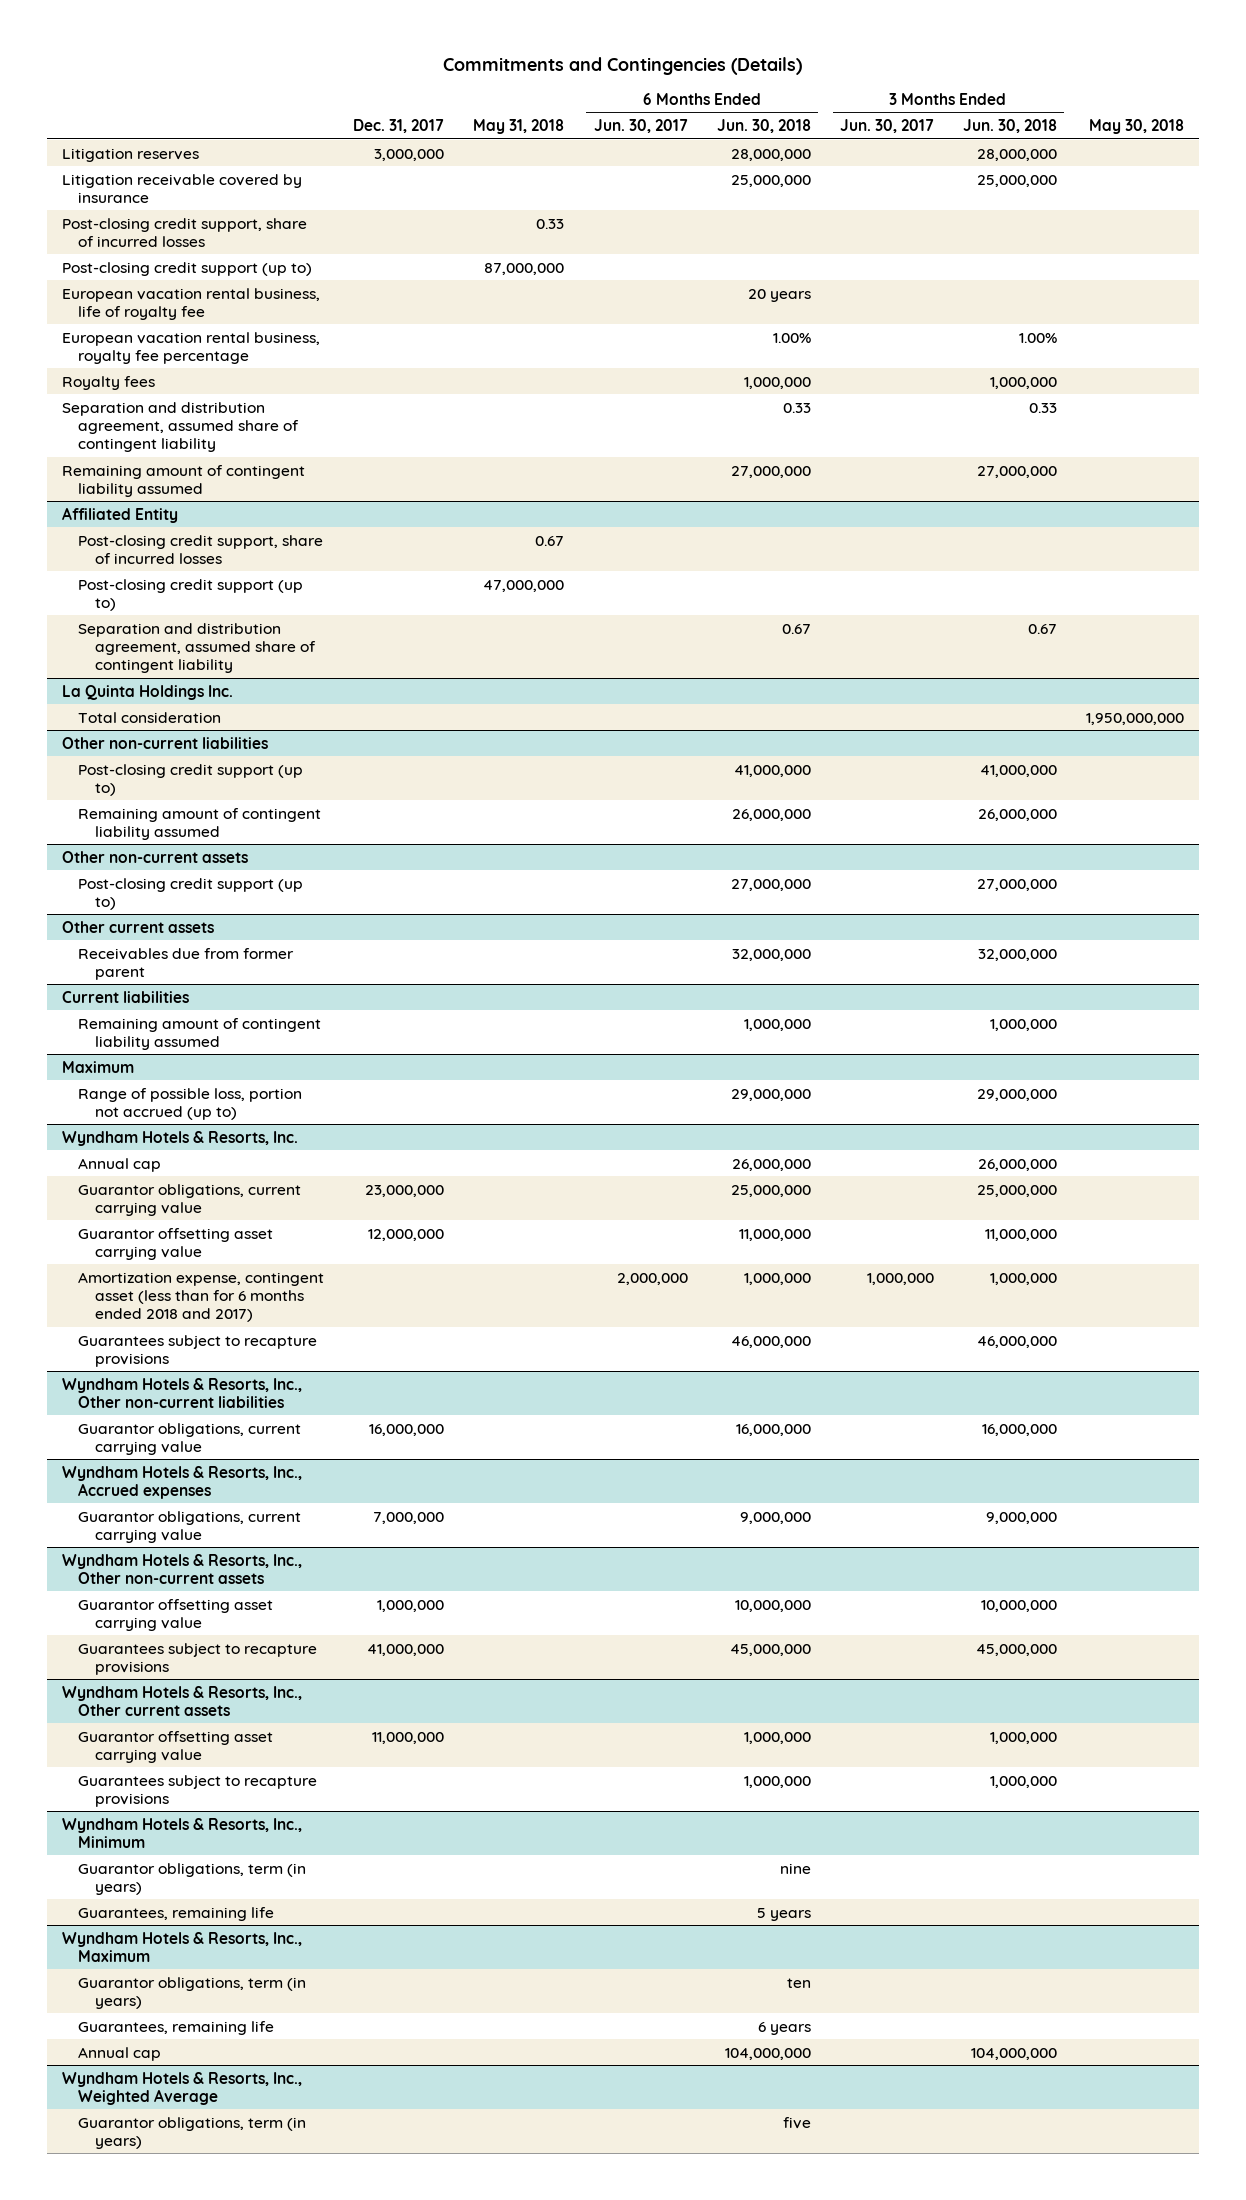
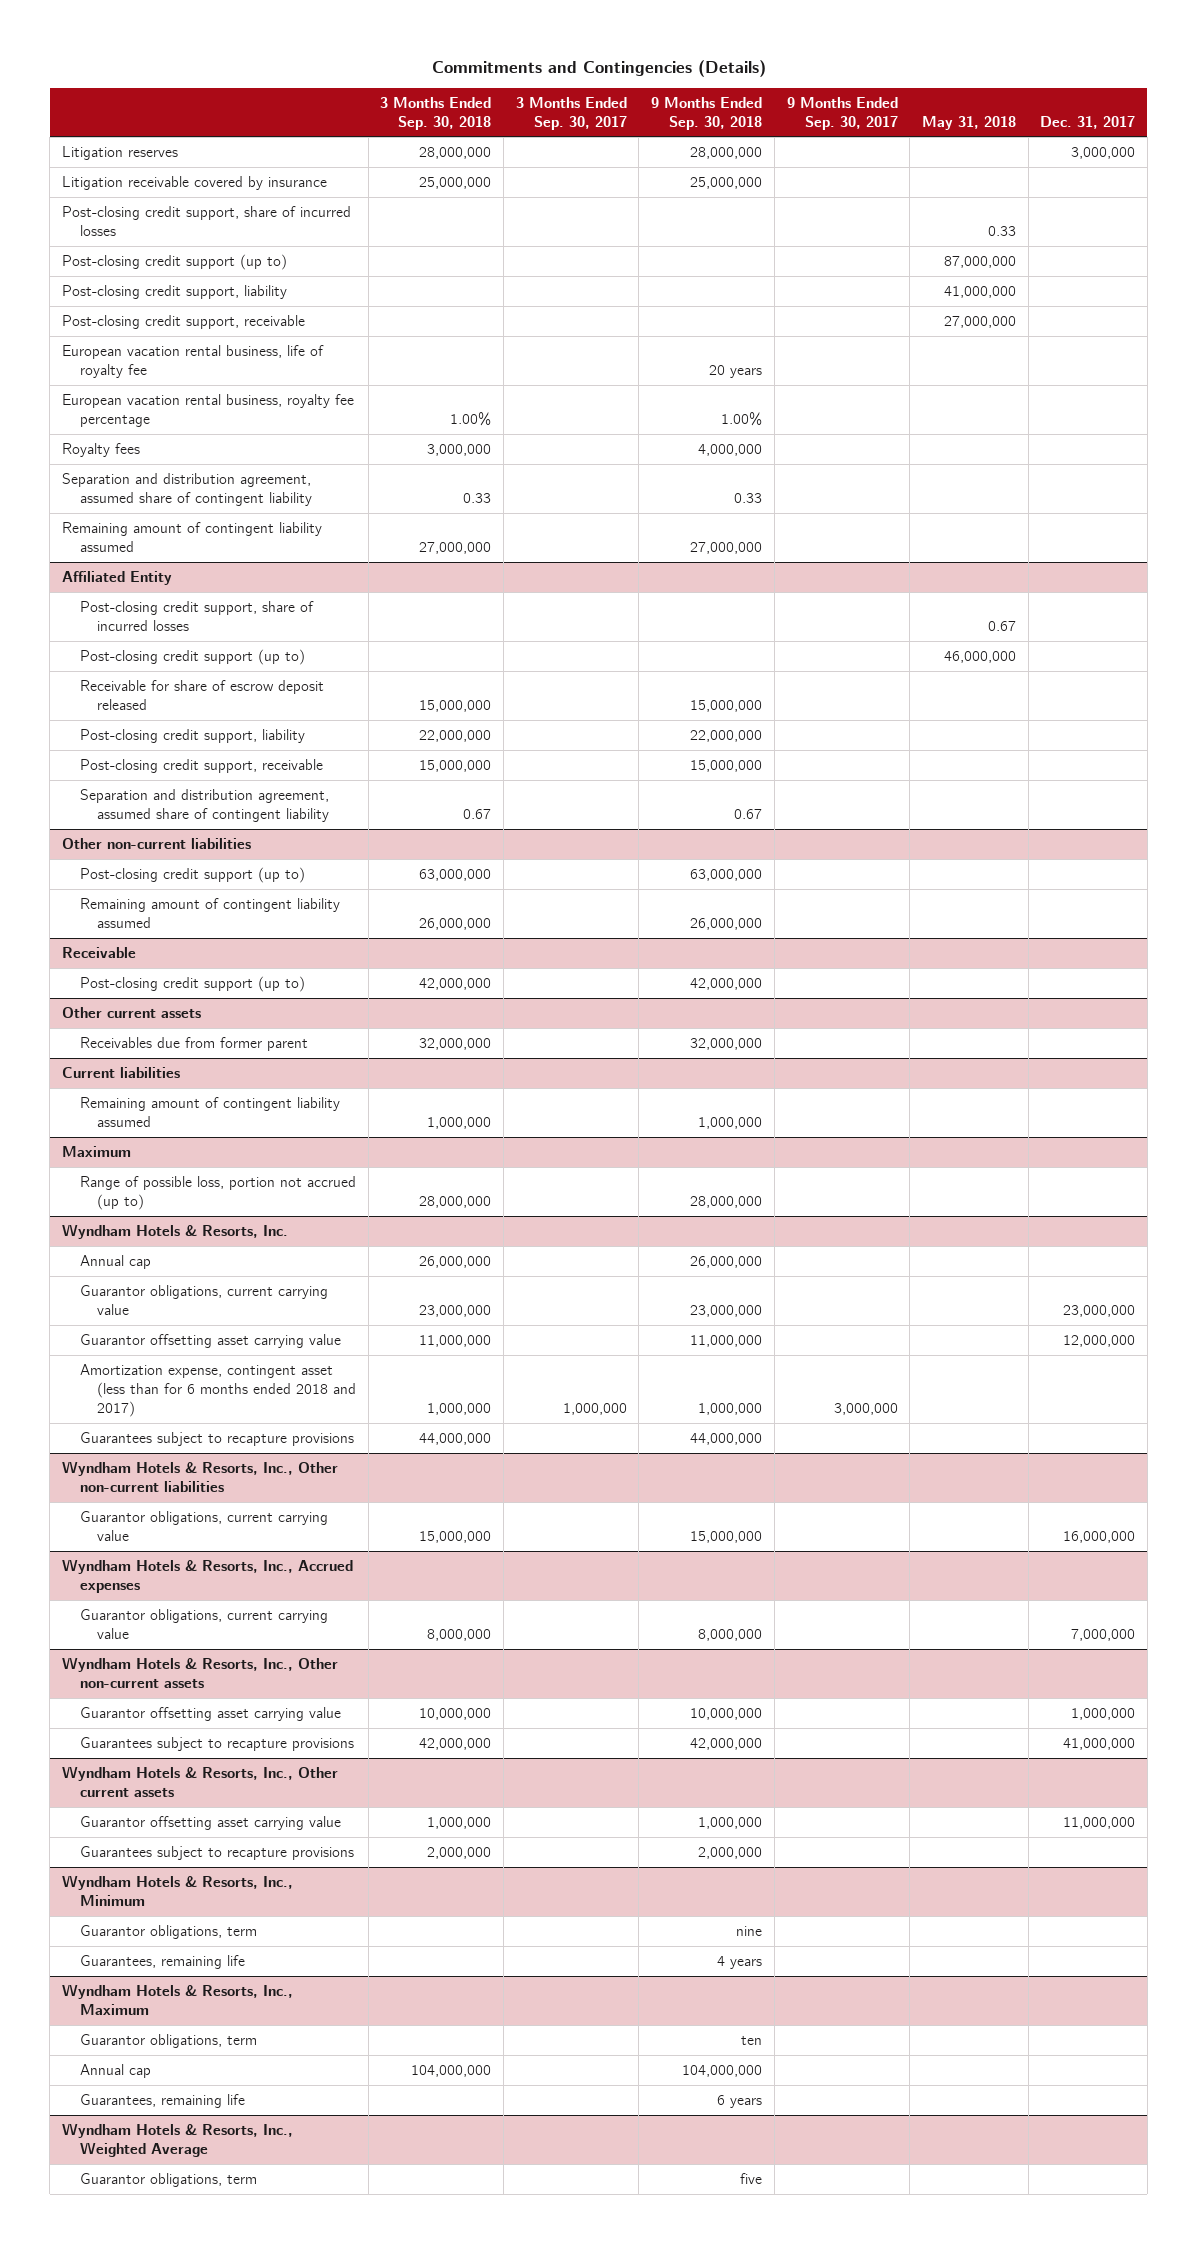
- | Dec. 31, 2017 | May 31, 2018 | 6 Months Ended Jun. 30, 2017 | 6 Months Ended Jun. 30, 2018 | 3 Months Ended Jun. 30, 2017 | 3 Months Ended Jun. 30, 2018 | May 30, 2018
+ | 3 Months Ended Sep. 30, 2018 | 3 Months Ended Sep. 30, 2017 | 9 Months Ended Sep. 30, 2018 | 9 Months Ended Sep. 30, 2017 | May 31, 2018 | Dec. 31, 2017
+ Post-closing credit support, liability | | | | | 41,000,000 |
+ Post-closing credit support, receivable | | | | | 27,000,000 |
@ Affiliated Entity
- Post-closing credit support (up to) | | 47,000,000 | | | | |
+ Post-closing credit support (up to) | | | | | 46,000,000 |
+ Receivable for share of escrow deposit released | 15,000,000 | | 15,000,000 | | |
+ Post-closing credit support, liability | 22,000,000 | | 22,000,000 | | |
+ Post-closing credit support, receivable | 15,000,000 | | 15,000,000 | | |
- La Quinta Holdings Inc.
- Total consideration | | | | | | | 1,950,000,000
- Other non-current assets
- Post-closing credit support (up to) | | | | 27,000,000 | | 27,000,000 |
+ Receivable
+ Post-closing credit support (up to) | 42,000,000 | | 42,000,000 | | |
@ Wyndham Hotels & Resorts, Inc., Minimum
- Guarantor obligations, term (in years) | | | | nine | | |
+ Guarantor obligations, term | | | nine | | |
@ Wyndham Hotels & Resorts, Inc., Maximum
- Guarantor obligations, term (in years) | | | | ten | | |
+ Guarantor obligations, term | | | ten | | |
moved down: Guarantees, remaining life | | | 6 years | | |
@ Wyndham Hotels & Resorts, Inc., Weighted Average
- Guarantor obligations, term (in years) | | | | five | | |
+ Guarantor obligations, term | | | five | | |

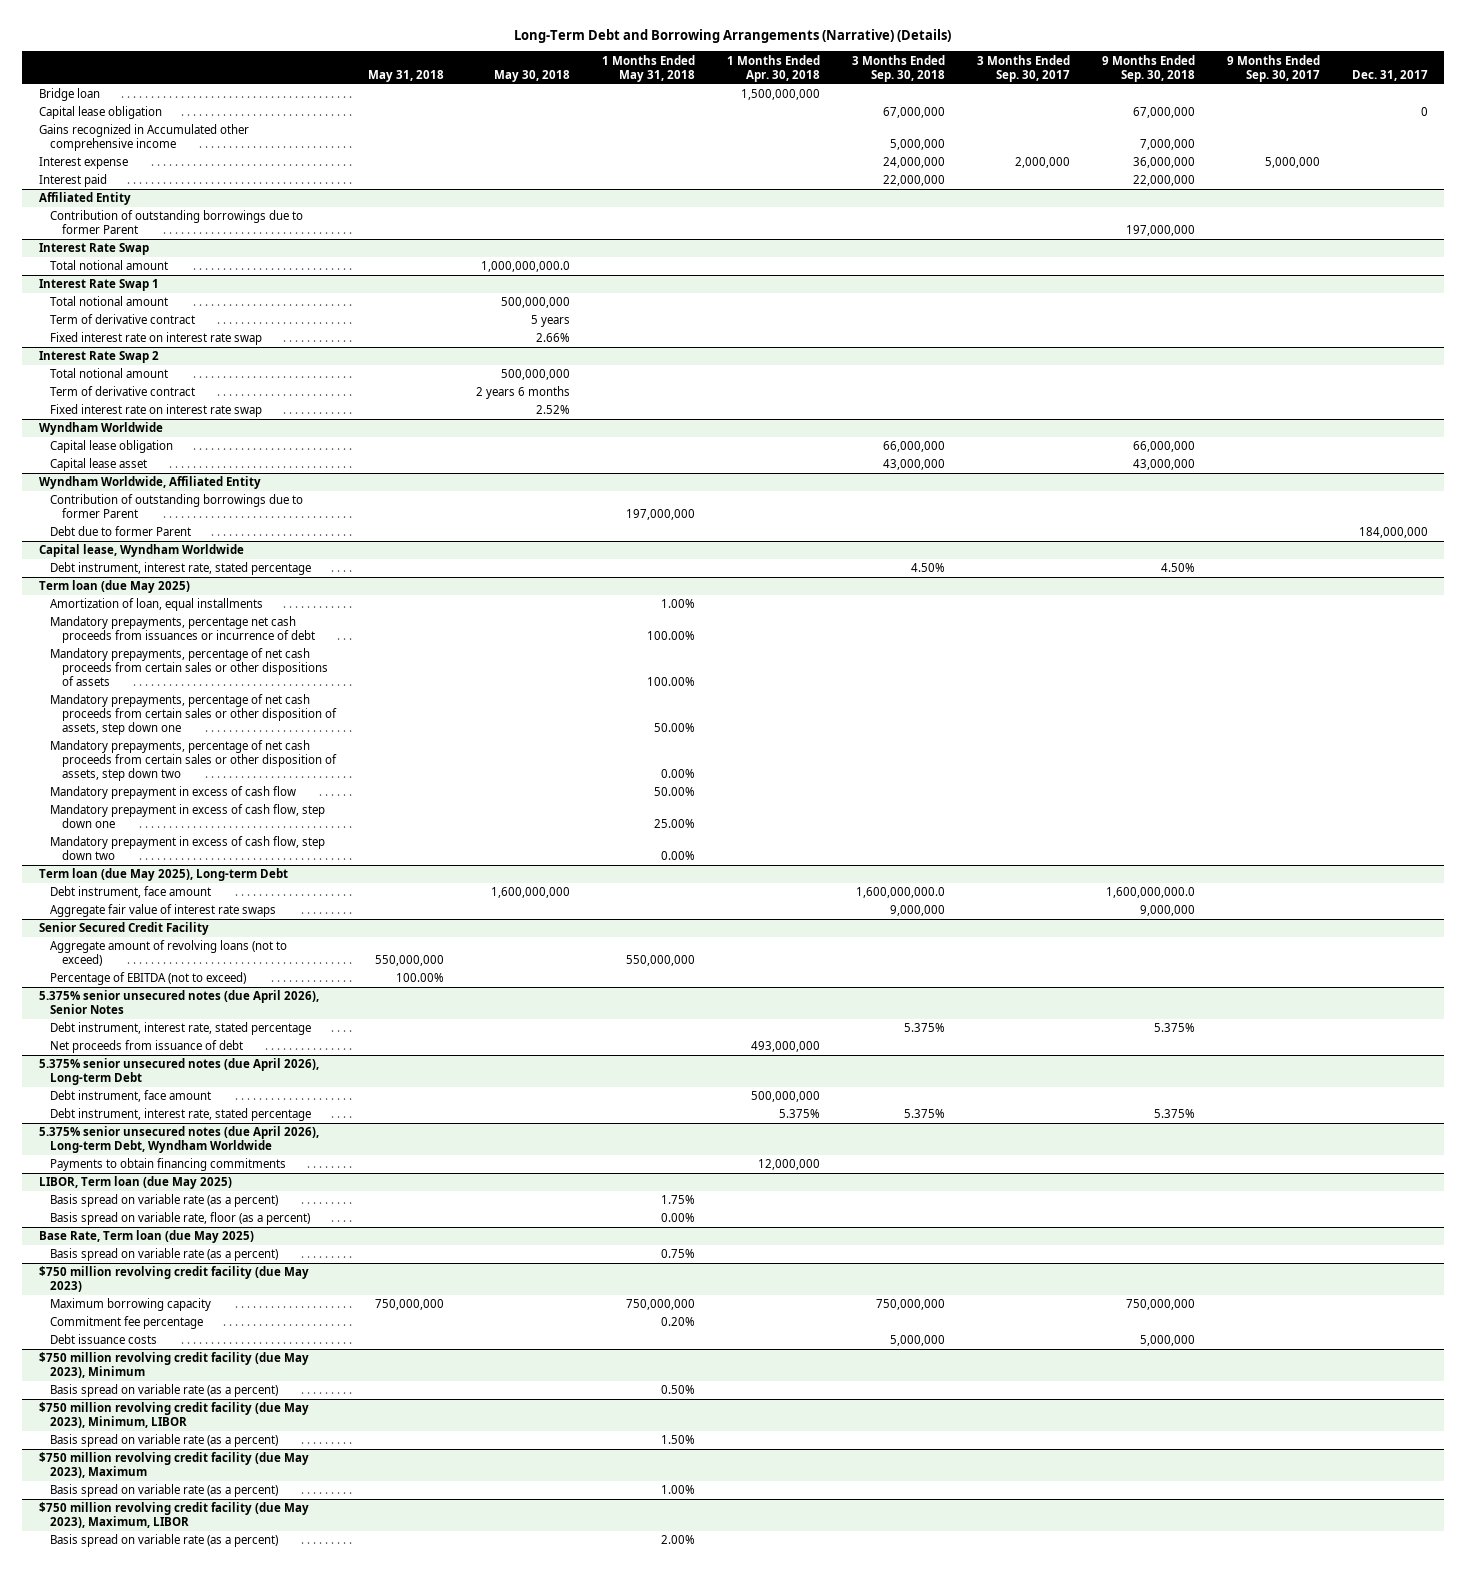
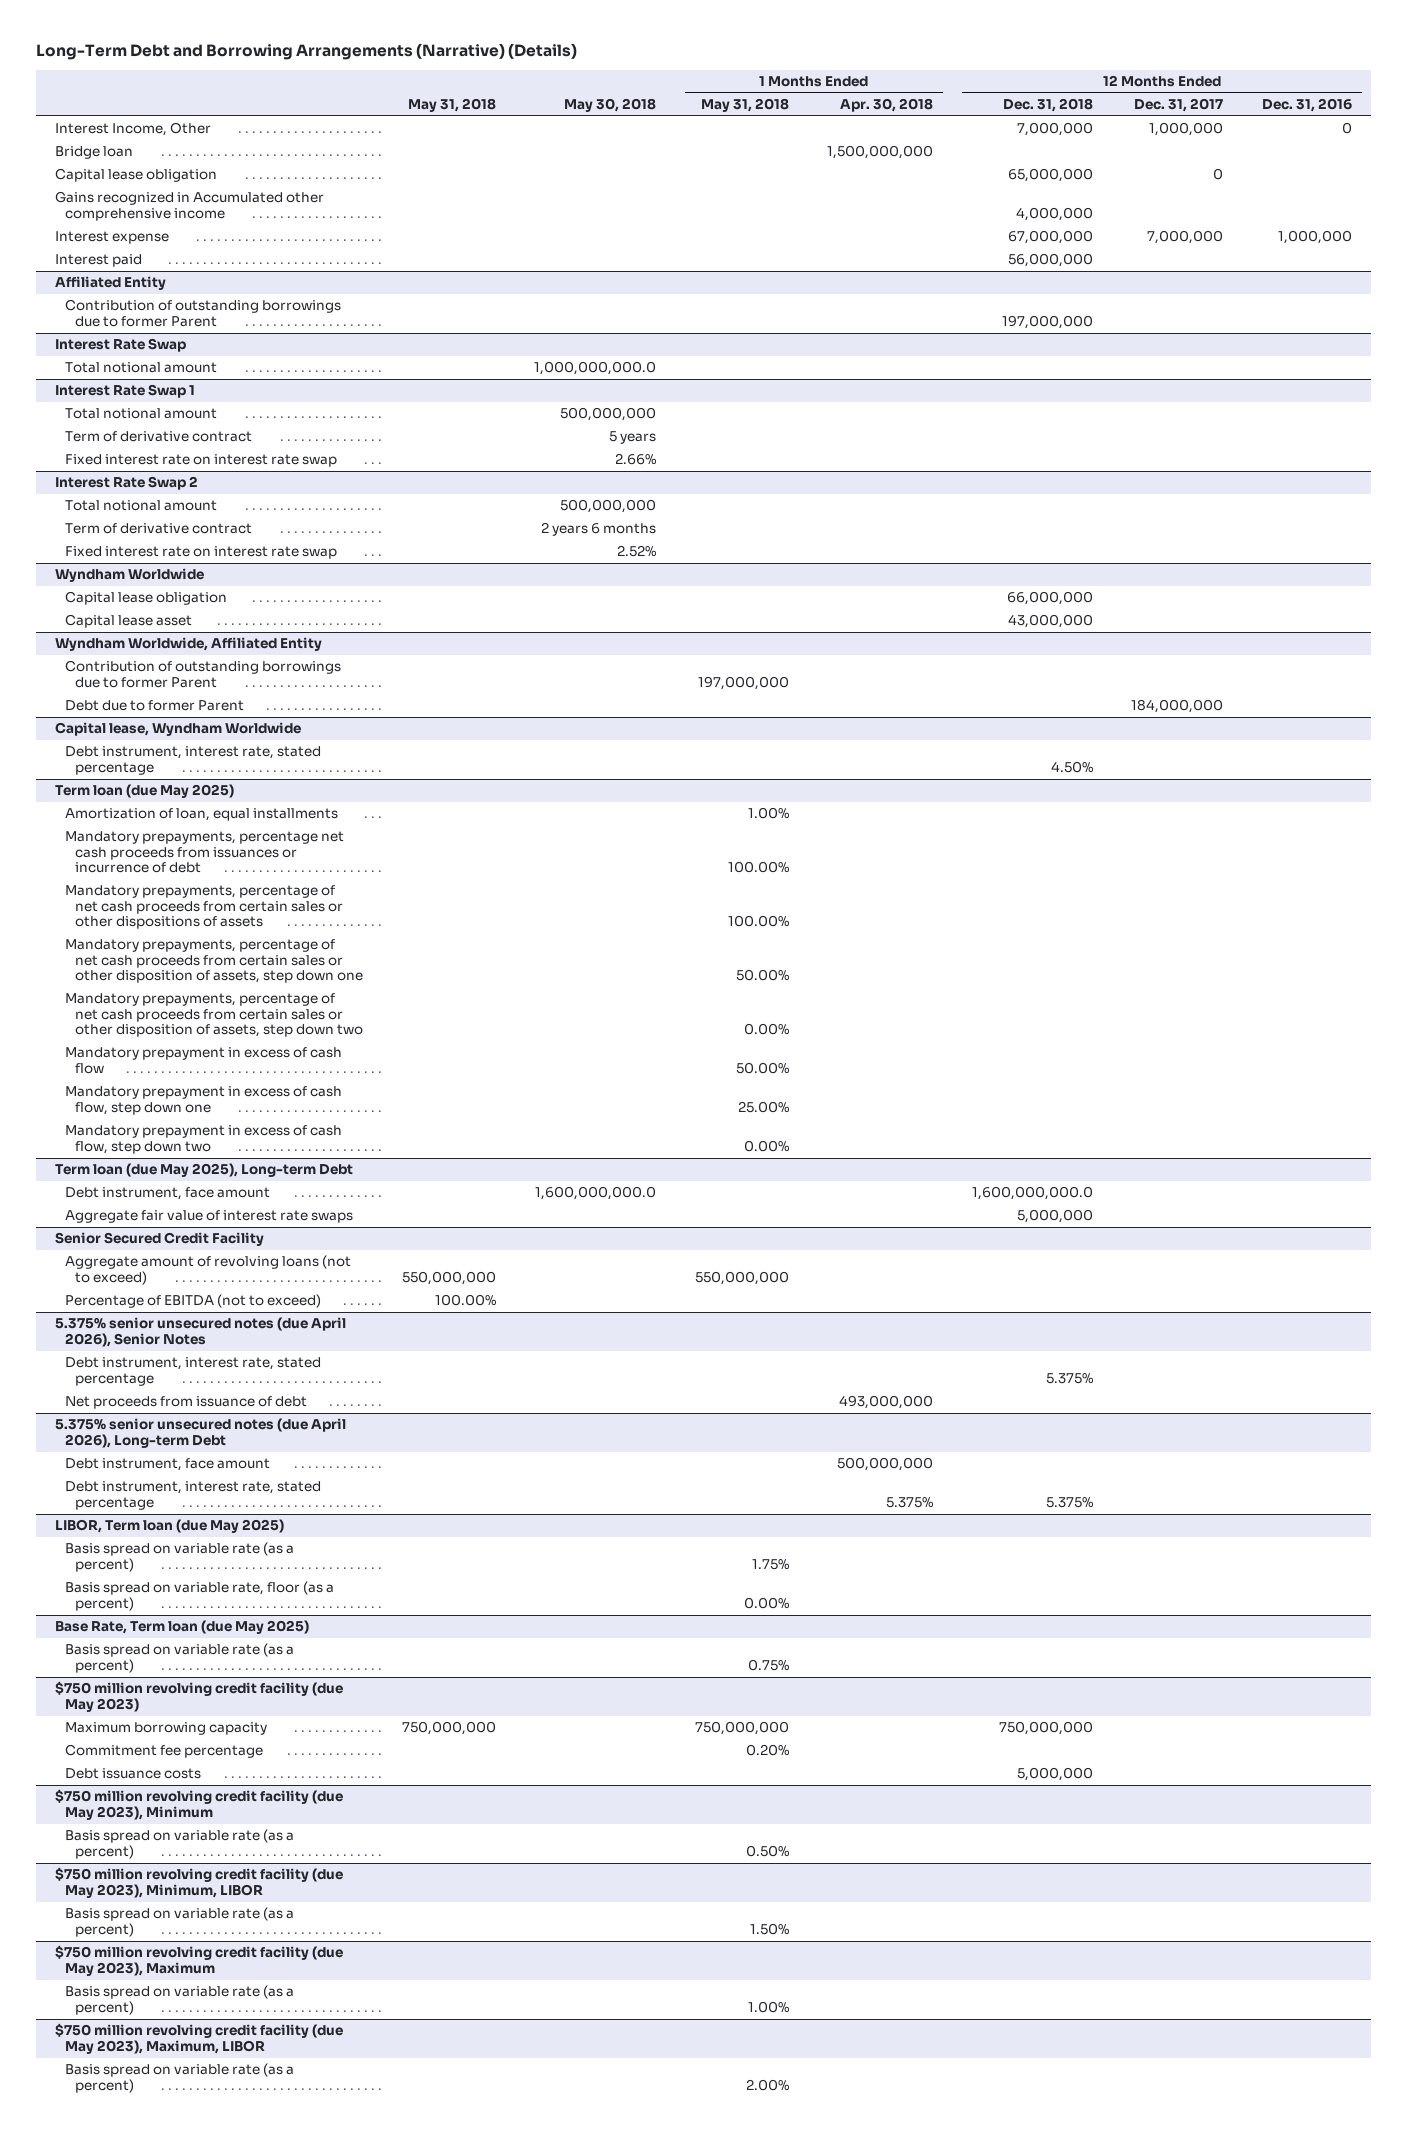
- | May 31, 2018 | May 30, 2018 | 1 Months Ended May 31, 2018 | 1 Months Ended Apr. 30, 2018 | 3 Months Ended Sep. 30, 2018 | 3 Months Ended Sep. 30, 2017 | 9 Months Ended Sep. 30, 2018 | 9 Months Ended Sep. 30, 2017 | Dec. 31, 2017
+ | May 31, 2018 | May 30, 2018 | 1 Months Ended May 31, 2018 | 1 Months Ended Apr. 30, 2018 | 12 Months Ended Dec. 31, 2018 | 12 Months Ended Dec. 31, 2017 | 12 Months Ended Dec. 31, 2016
+ Interest Income, Other | | | | | 7,000,000 | 1,000,000 | 0
@ Term loan (due May 2025), Long-term Debt
- Debt instrument, face amount | | 1,600,000,000 | | | 1,600,000,000.0 | | 1,600,000,000.0 | |
+ Debt instrument, face amount | | 1,600,000,000.0 | | | 1,600,000,000.0 | |
- 5.375% senior unsecured notes (due April 2026), Long-term Debt, Wyndham Worldwide
- Payments to obtain financing commitments | | | | 12,000,000 | | | | |

